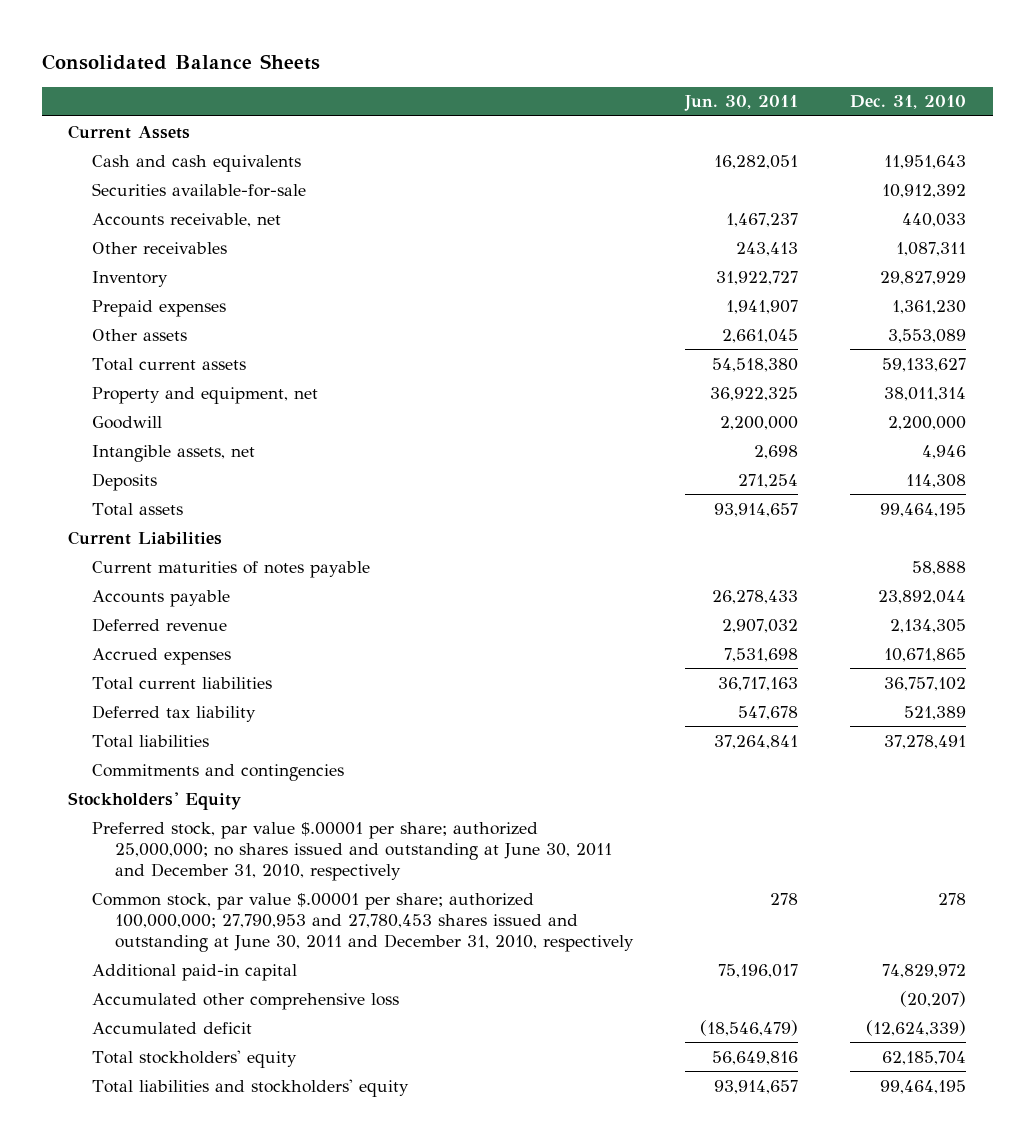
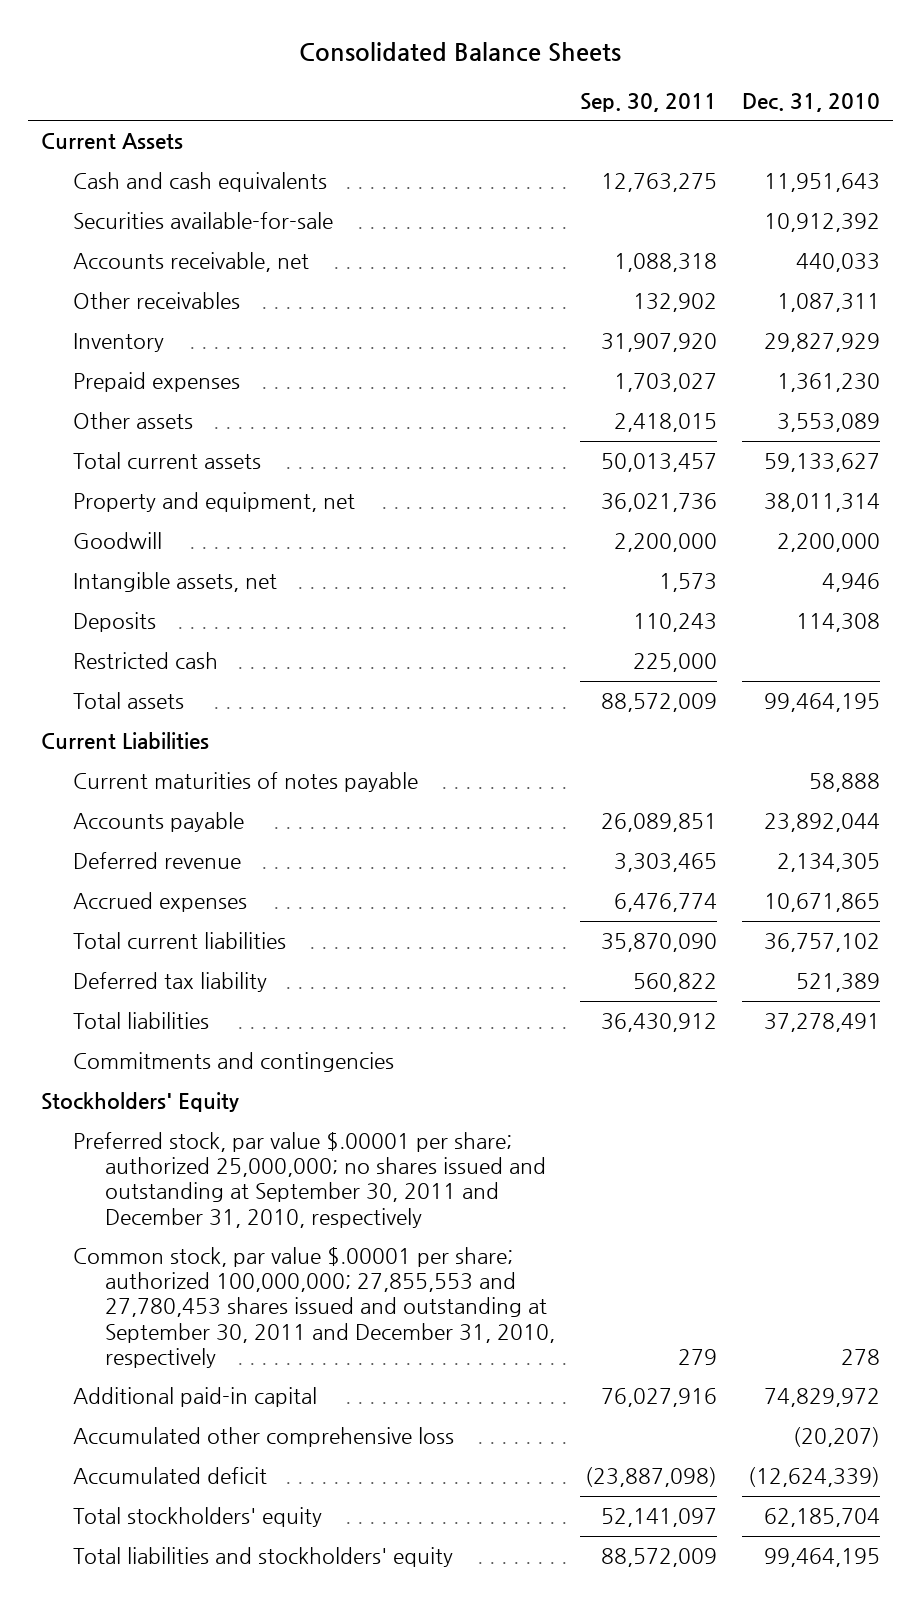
- | Jun. 30, 2011 | Dec. 31, 2010
+ | Sep. 30, 2011 | Dec. 31, 2010
+ Restricted cash | 225,000 |
- Preferred stock, par value $.00001 per share; authorized 25,000,000; no shares issued and outstanding at June 30, 2011 and December 31, 2010, respectively
- Common stock, par value $.00001 per share; authorized 100,000,000; 27,790,953 and 27,780,453 shares issued and outstanding at June 30, 2011 and December 31, 2010, respectively | 278 | 278
+ Preferred stock, par value $.00001 per share; authorized 25,000,000; no shares issued and outstanding at September 30, 2011 and December 31, 2010, respectively
+ Common stock, par value $.00001 per share; authorized 100,000,000; 27,855,553 and 27,780,453 shares issued and outstanding at September 30, 2011 and December 31, 2010, respectively | 279 | 278

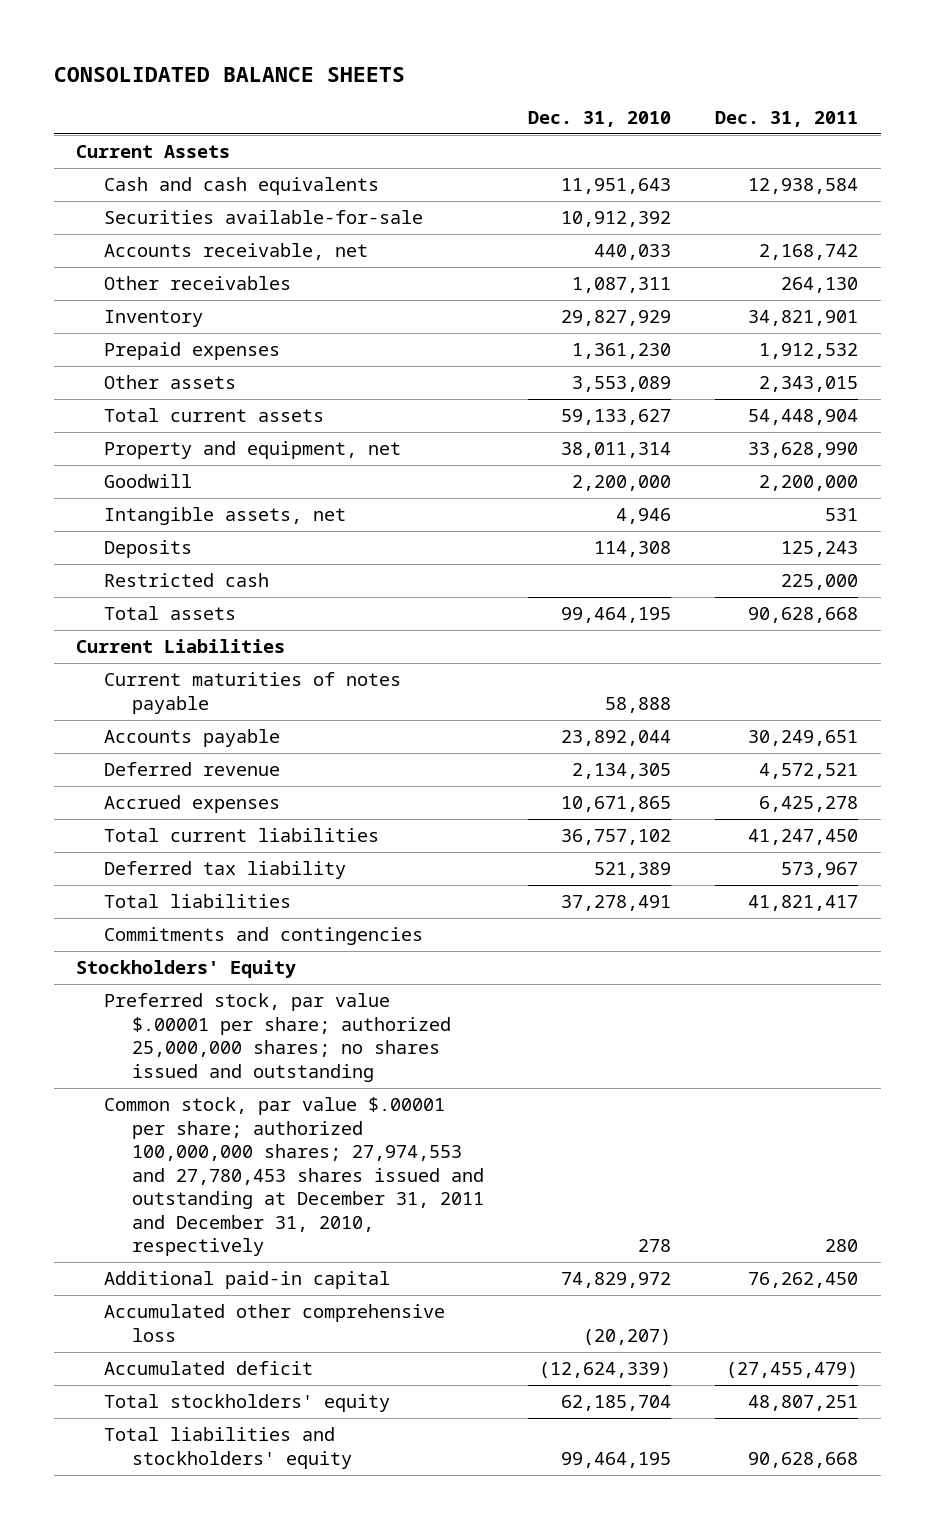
- Consolidated Balance Sheets
+ CONSOLIDATED BALANCE SHEETS
- | Sep. 30, 2011 | Dec. 31, 2010
+ | Dec. 31, 2010 | Dec. 31, 2011
- Preferred stock, par value $.00001 per share; authorized 25,000,000; no shares issued and outstanding at September 30, 2011 and December 31, 2010, respectively
- Common stock, par value $.00001 per share; authorized 100,000,000; 27,855,553 and 27,780,453 shares issued and outstanding at September 30, 2011 and December 31, 2010, respectively | 279 | 278
+ Preferred stock, par value $.00001 per share; authorized 25,000,000 shares; no shares issued and outstanding
+ Common stock, par value $.00001 per share; authorized 100,000,000 shares; 27,974,553 and 27,780,453 shares issued and outstanding at December 31, 2011 and December 31, 2010, respectively | 278 | 280

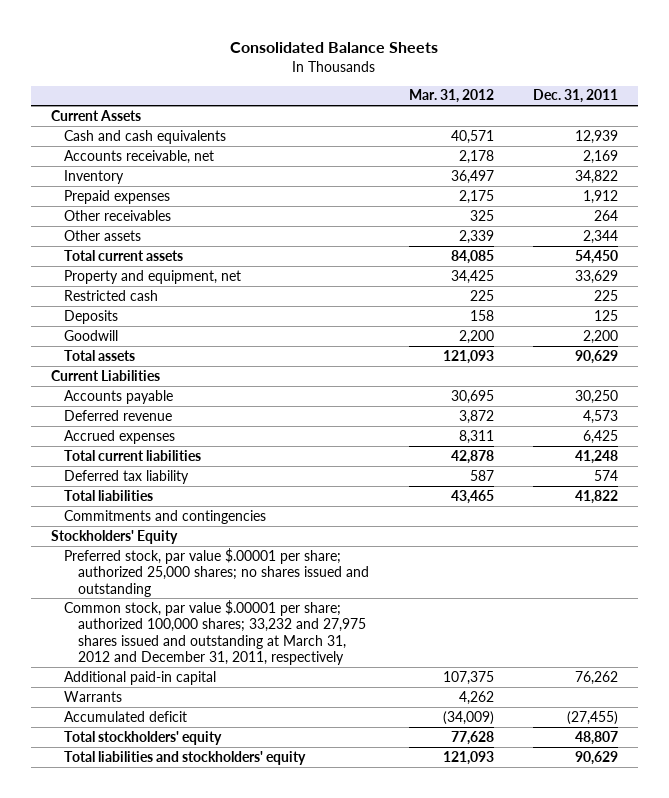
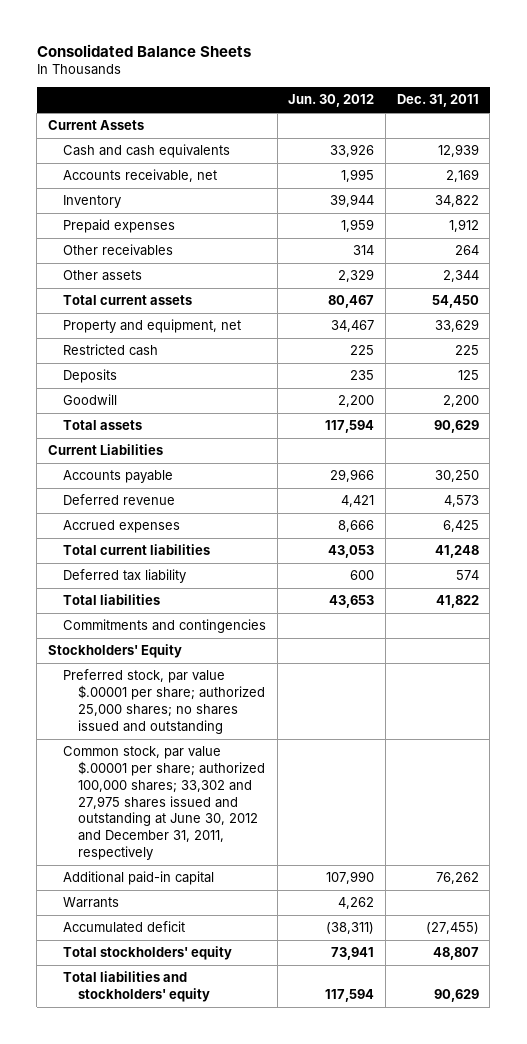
- | Mar. 31, 2012 | Dec. 31, 2011
+ | Jun. 30, 2012 | Dec. 31, 2011
- Common stock, par value $.00001 per share; authorized 100,000 shares; 33,232 and 27,975 shares issued and outstanding at March 31, 2012 and December 31, 2011, respectively
+ Common stock, par value $.00001 per share; authorized 100,000 shares; 33,302 and 27,975 shares issued and outstanding at June 30, 2012 and December 31, 2011, respectively

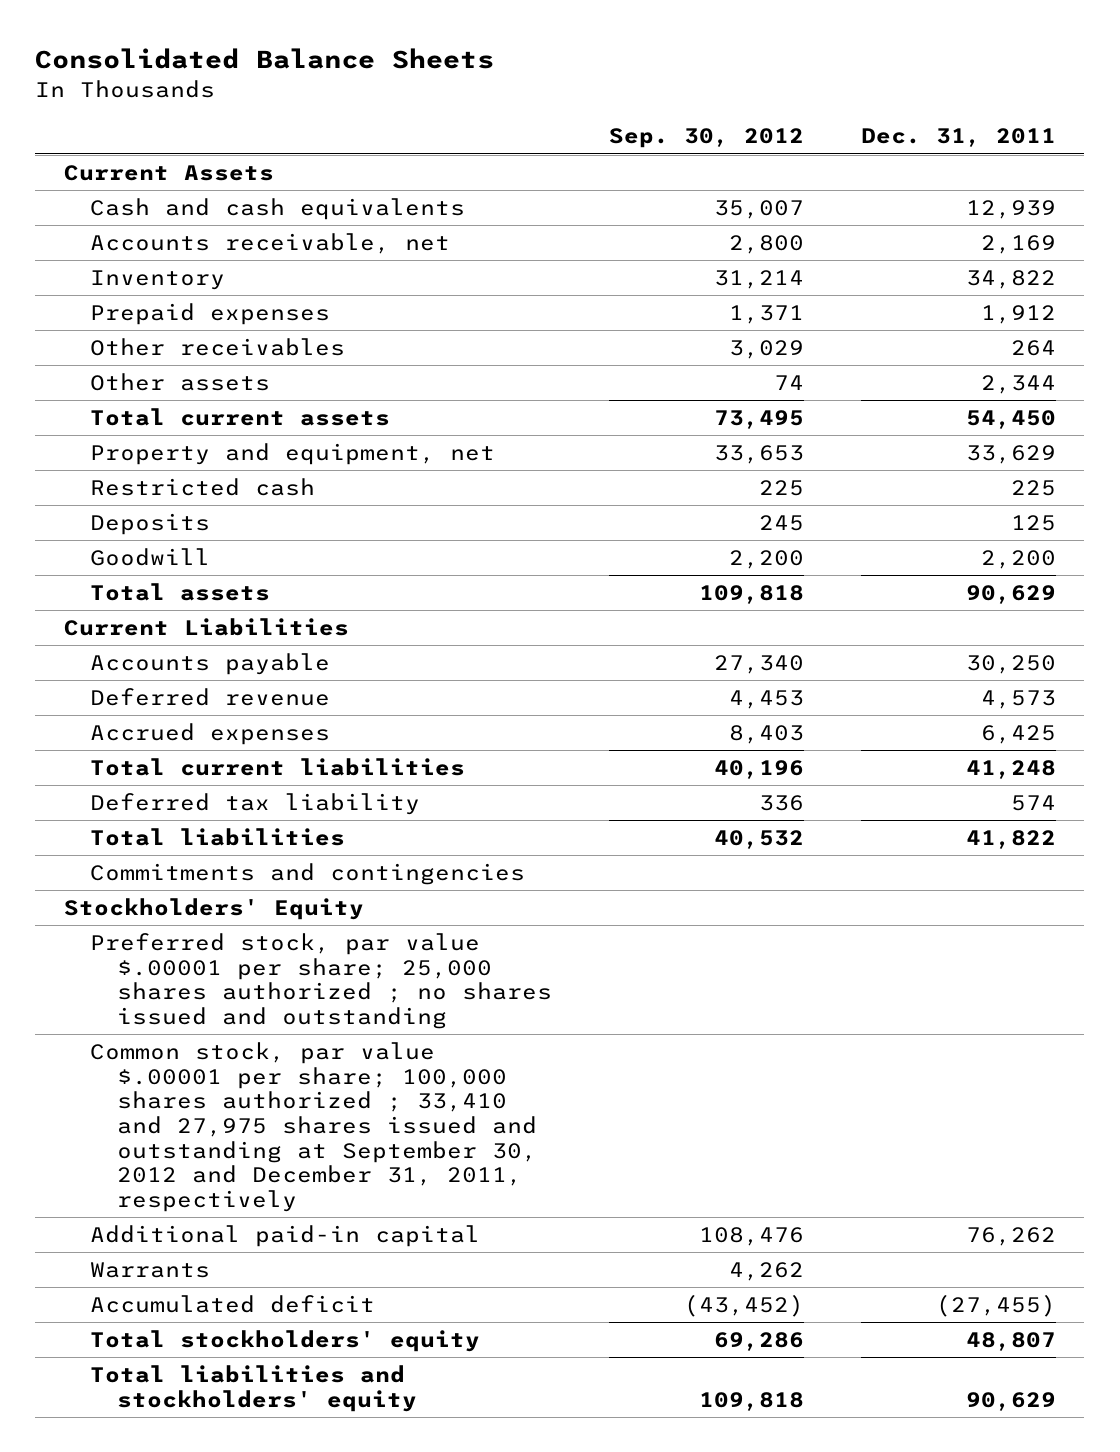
- | Jun. 30, 2012 | Dec. 31, 2011
+ | Sep. 30, 2012 | Dec. 31, 2011
- Preferred stock, par value $.00001 per share; authorized 25,000 shares; no shares issued and outstanding
- Common stock, par value $.00001 per share; authorized 100,000 shares; 33,302 and 27,975 shares issued and outstanding at June 30, 2012 and December 31, 2011, respectively
+ Preferred stock, par value $.00001 per share; 25,000 shares authorized ; no shares issued and outstanding
+ Common stock, par value $.00001 per share; 100,000 shares authorized ; 33,410 and 27,975 shares issued and outstanding at September 30, 2012 and December 31, 2011, respectively

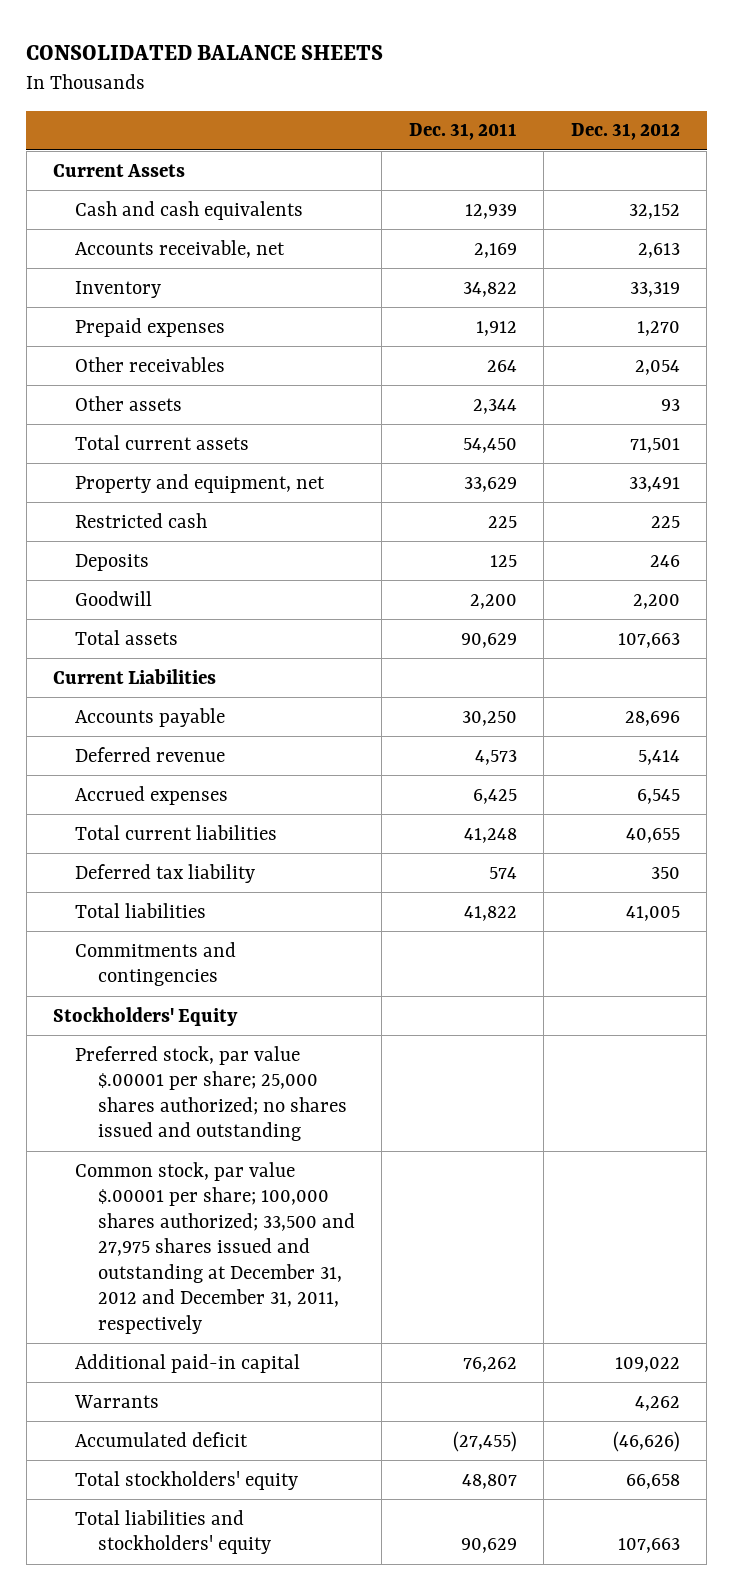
- Consolidated Balance Sheets
+ CONSOLIDATED BALANCE SHEETS
- | Sep. 30, 2012 | Dec. 31, 2011
+ | Dec. 31, 2011 | Dec. 31, 2012
- Preferred stock, par value $.00001 per share; 25,000 shares authorized ; no shares issued and outstanding
- Common stock, par value $.00001 per share; 100,000 shares authorized ; 33,410 and 27,975 shares issued and outstanding at September 30, 2012 and December 31, 2011, respectively
+ Preferred stock, par value $.00001 per share; 25,000 shares authorized; no shares issued and outstanding
+ Common stock, par value $.00001 per share; 100,000 shares authorized; 33,500 and 27,975 shares issued and outstanding at December 31, 2012 and December 31, 2011, respectively

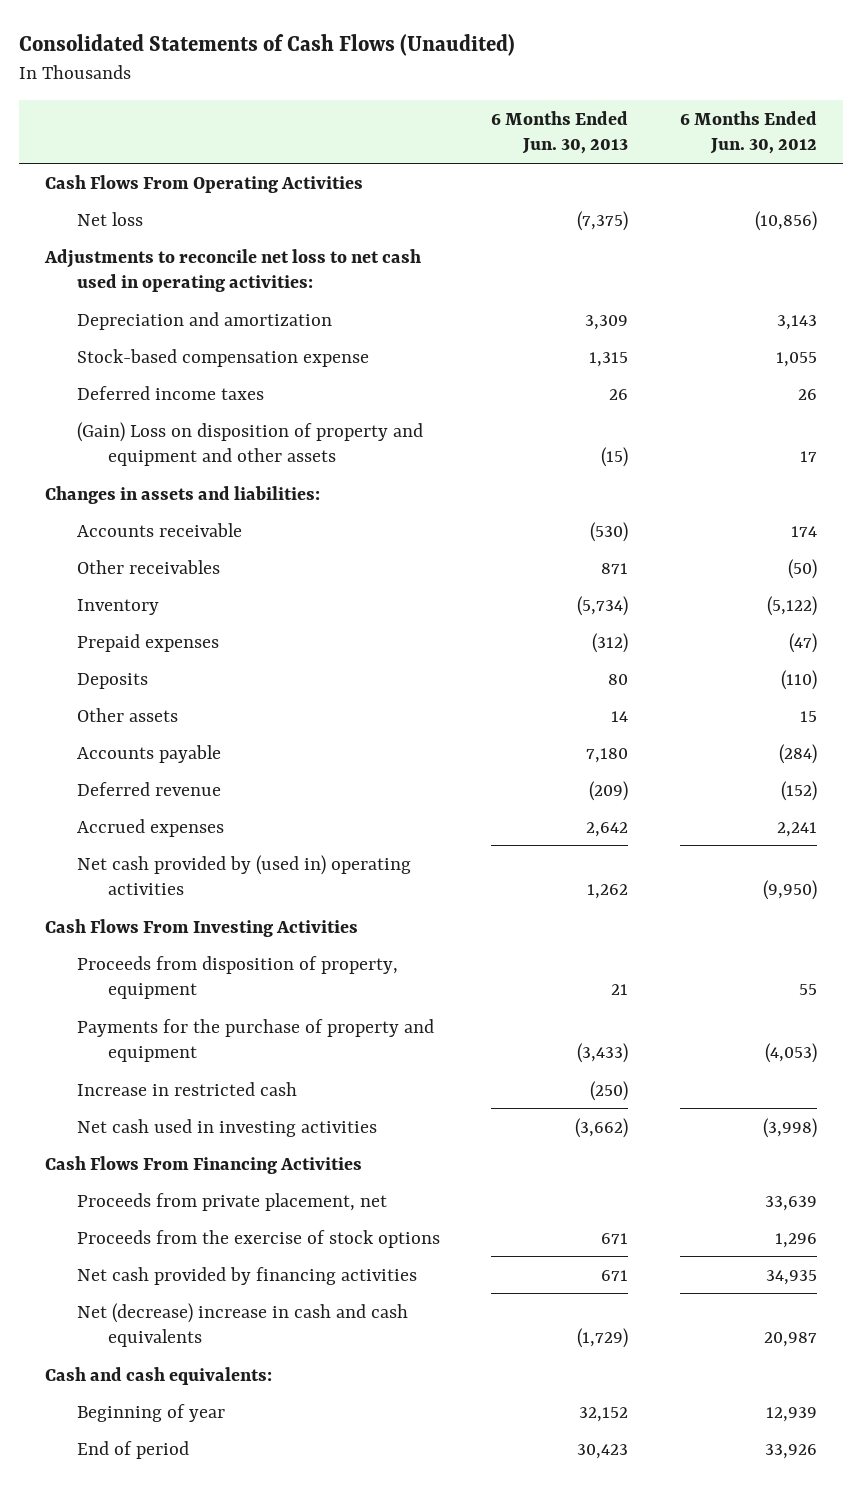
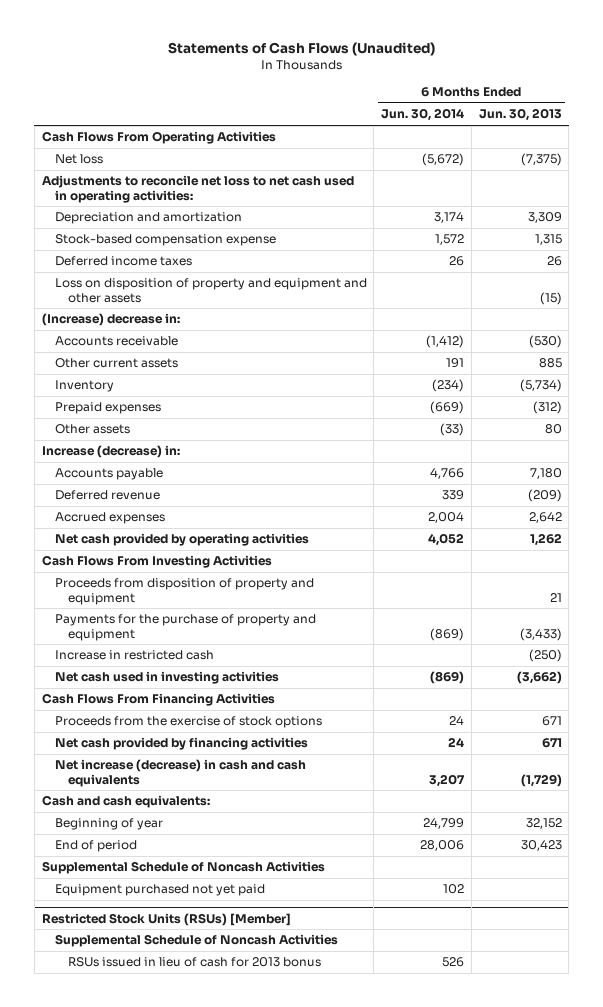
- Consolidated Statements of Cash Flows (Unaudited)
+ Statements of Cash Flows (Unaudited)
- | 6 Months Ended Jun. 30, 2013 | 6 Months Ended Jun. 30, 2012
+ | 6 Months Ended Jun. 30, 2014 | 6 Months Ended Jun. 30, 2013
- (Gain) Loss on disposition of property and equipment and other assets | (15) | 17
- Changes in assets and liabilities:
+ Loss on disposition of property and equipment and other assets | | (15)
+ (Increase) decrease in:
- Other receivables | 871 | (50)
+ Other current assets | 191 | 885
- Deposits | 80 | (110)
- Other assets | 14 | 15
+ Other assets | (33) | 80
+ Increase (decrease) in:
- Net cash provided by (used in) operating activities | 1,262 | (9,950)
+ Net cash provided by operating activities | 4,052 | 1,262
- Proceeds from disposition of property, equipment | 21 | 55
+ Proceeds from disposition of property and equipment | | 21
- Proceeds from private placement, net | | 33,639
- Net (decrease) increase in cash and cash equivalents | (1,729) | 20,987
+ Net increase (decrease) in cash and cash equivalents | 3,207 | (1,729)
+ Supplemental Schedule of Noncash Activities
+ Equipment purchased not yet paid | 102 |
+ Restricted Stock Units (RSUs) [Member]
+ Supplemental Schedule of Noncash Activities
+ RSUs issued in lieu of cash for 2013 bonus | 526 |

